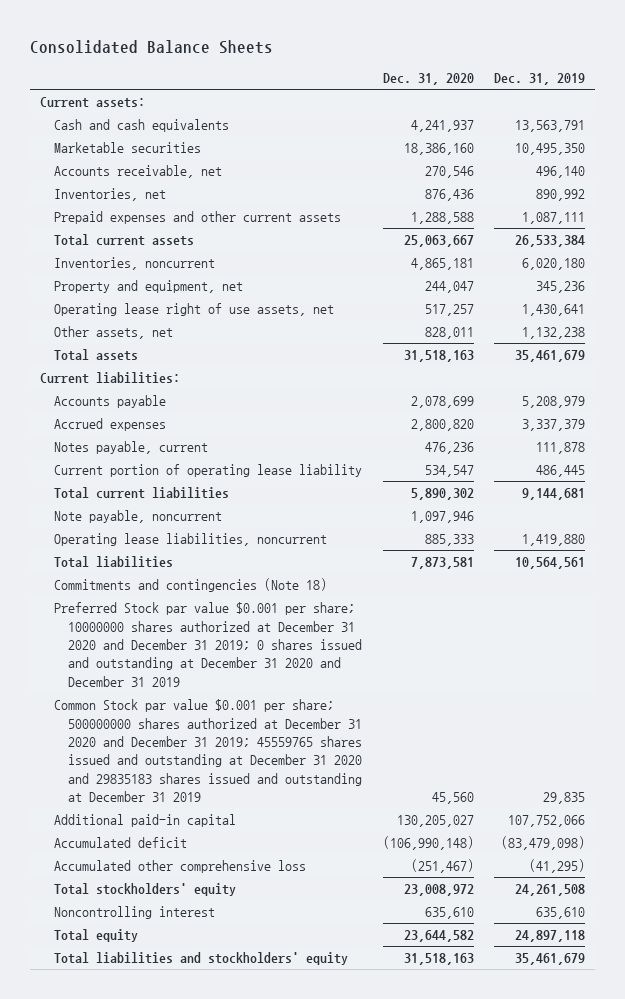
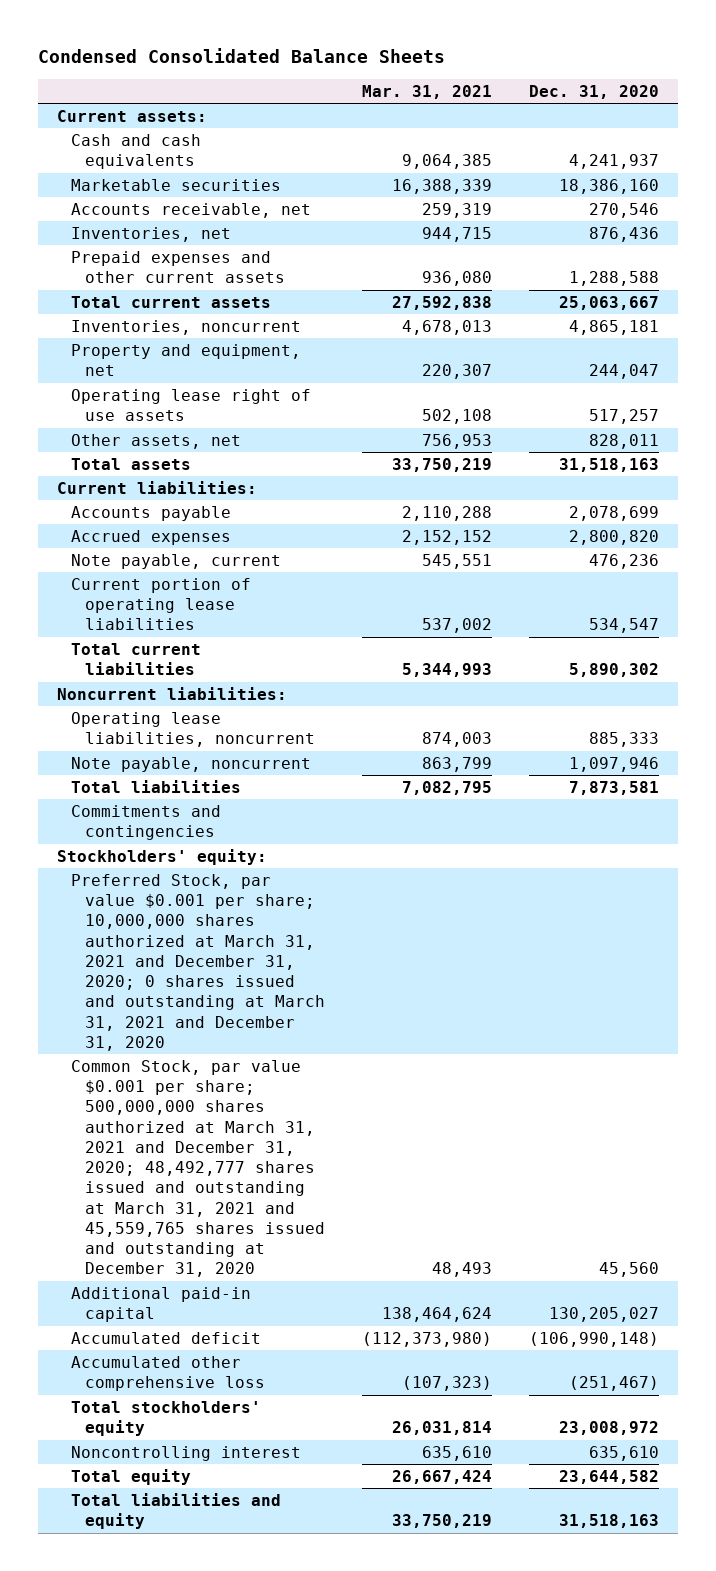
- Consolidated Balance Sheets
+ Condensed Consolidated Balance Sheets
- | Dec. 31, 2020 | Dec. 31, 2019
+ | Mar. 31, 2021 | Dec. 31, 2020
- Operating lease right of use assets, net | 517,257 | 1,430,641
+ Operating lease right of use assets | 502,108 | 517,257
- Notes payable, current | 476,236 | 111,878
- Current portion of operating lease liability | 534,547 | 486,445
+ Note payable, current | 545,551 | 476,236
+ Current portion of operating lease liabilities | 537,002 | 534,547
+ Noncurrent liabilities:
moved down: Note payable, noncurrent | 863,799 | 1,097,946
- Commitments and contingencies (Note 18)
- Preferred Stock par value $0.001 per share; 10000000 shares authorized at December 31 2020 and December 31 2019; 0 shares issued and outstanding at December 31 2020 and December 31 2019
- Common Stock par value $0.001 per share; 500000000 shares authorized at December 31 2020 and December 31 2019; 45559765 shares issued and outstanding at December 31 2020 and 29835183 shares issued and outstanding at December 31 2019 | 45,560 | 29,835
+ Commitments and contingencies
+ Stockholders' equity:
+ Preferred Stock, par value $0.001 per share; 10,000,000 shares authorized at March 31, 2021 and December 31, 2020; 0 shares issued and outstanding at March 31, 2021 and December 31, 2020
+ Common Stock, par value $0.001 per share; 500,000,000 shares authorized at March 31, 2021 and December 31, 2020; 48,492,777 shares issued and outstanding at March 31, 2021 and 45,559,765 shares issued and outstanding at December 31, 2020 | 48,493 | 45,560
- Total liabilities and stockholders' equity | 31,518,163 | 35,461,679
+ Total liabilities and equity | 33,750,219 | 31,518,163

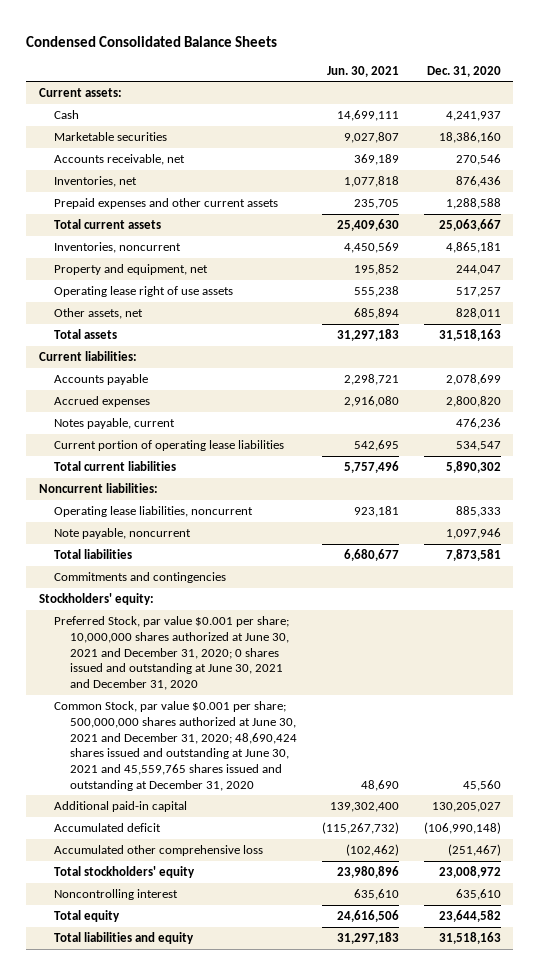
- | Mar. 31, 2021 | Dec. 31, 2020
+ | Jun. 30, 2021 | Dec. 31, 2020
- Cash and cash equivalents | 9,064,385 | 4,241,937
+ Cash | 14,699,111 | 4,241,937
- Note payable, current | 545,551 | 476,236
+ Notes payable, current | | 476,236
- Preferred Stock, par value $0.001 per share; 10,000,000 shares authorized at March 31, 2021 and December 31, 2020; 0 shares issued and outstanding at March 31, 2021 and December 31, 2020
- Common Stock, par value $0.001 per share; 500,000,000 shares authorized at March 31, 2021 and December 31, 2020; 48,492,777 shares issued and outstanding at March 31, 2021 and 45,559,765 shares issued and outstanding at December 31, 2020 | 48,493 | 45,560
+ Preferred Stock, par value $0.001 per share; 10,000,000 shares authorized at June 30, 2021 and December 31, 2020; 0 shares issued and outstanding at June 30, 2021 and December 31, 2020
+ Common Stock, par value $0.001 per share; 500,000,000 shares authorized at June 30, 2021 and December 31, 2020; 48,690,424 shares issued and outstanding at June 30, 2021 and 45,559,765 shares issued and outstanding at December 31, 2020 | 48,690 | 45,560

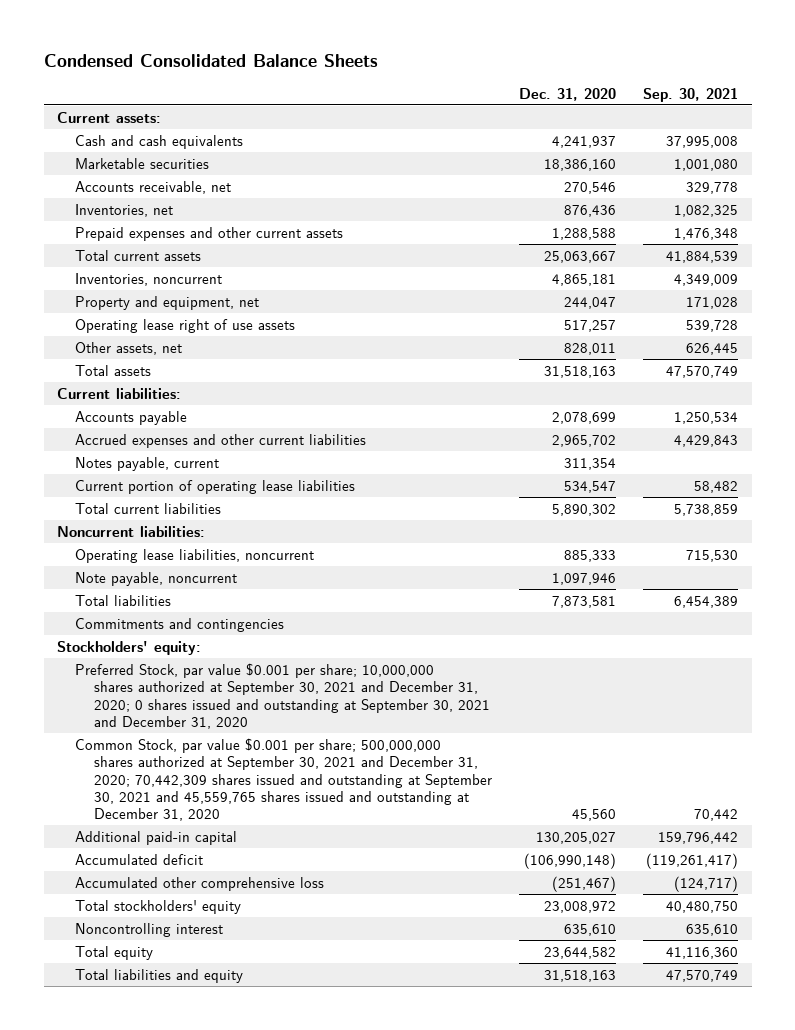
- | Jun. 30, 2021 | Dec. 31, 2020
+ | Dec. 31, 2020 | Sep. 30, 2021
- Cash | 14,699,111 | 4,241,937
+ Cash and cash equivalents | 4,241,937 | 37,995,008
- Accrued expenses | 2,916,080 | 2,800,820
- Notes payable, current | | 476,236
+ Accrued expenses and other current liabilities | 2,965,702 | 4,429,843
+ Notes payable, current | 311,354 |
- Preferred Stock, par value $0.001 per share; 10,000,000 shares authorized at June 30, 2021 and December 31, 2020; 0 shares issued and outstanding at June 30, 2021 and December 31, 2020
- Common Stock, par value $0.001 per share; 500,000,000 shares authorized at June 30, 2021 and December 31, 2020; 48,690,424 shares issued and outstanding at June 30, 2021 and 45,559,765 shares issued and outstanding at December 31, 2020 | 48,690 | 45,560
+ Preferred Stock, par value $0.001 per share; 10,000,000 shares authorized at September 30, 2021 and December 31, 2020; 0 shares issued and outstanding at September 30, 2021 and December 31, 2020
+ Common Stock, par value $0.001 per share; 500,000,000 shares authorized at September 30, 2021 and December 31, 2020; 70,442,309 shares issued and outstanding at September 30, 2021 and 45,559,765 shares issued and outstanding at December 31, 2020 | 45,560 | 70,442

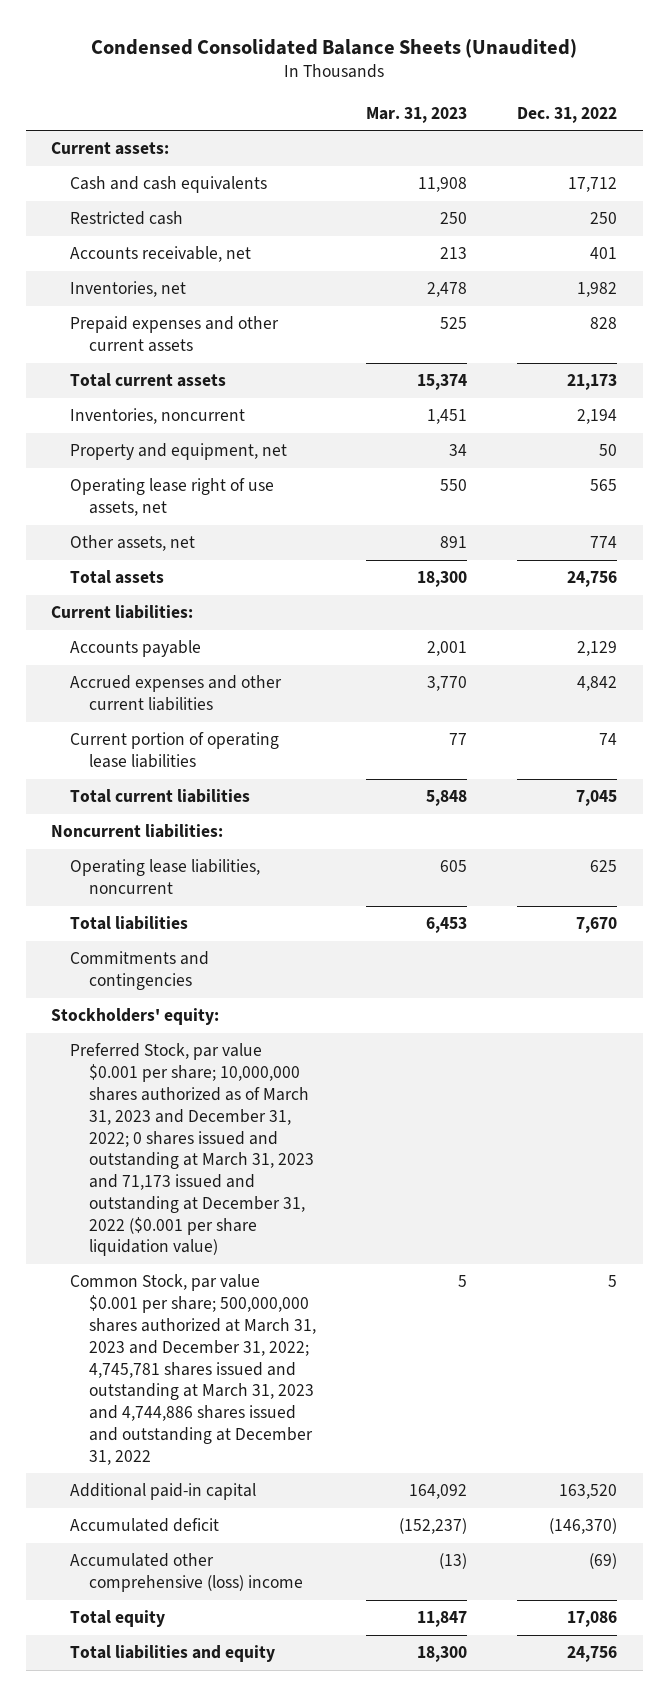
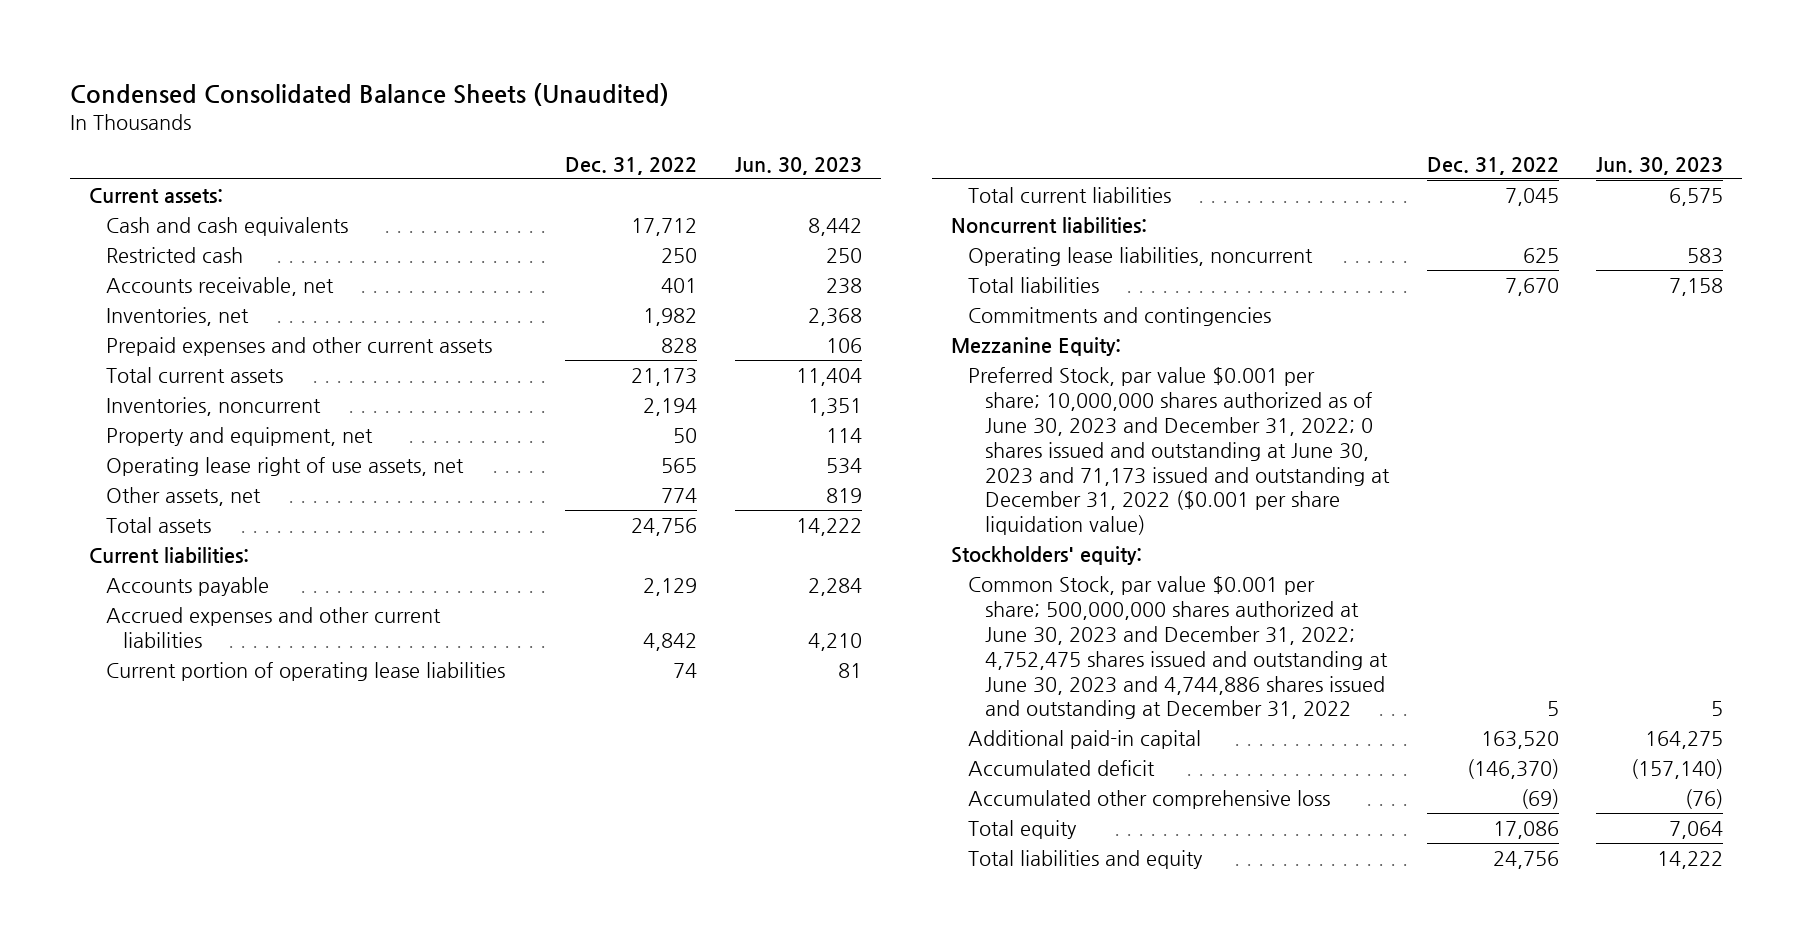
- | Mar. 31, 2023 | Dec. 31, 2022
+ | Dec. 31, 2022 | Jun. 30, 2023
+ Mezzanine Equity:
+ Preferred Stock, par value $0.001 per share; 10,000,000 shares authorized as of June 30, 2023 and December 31, 2022; 0 shares issued and outstanding at June 30, 2023 and 71,173 issued and outstanding at December 31, 2022 ($0.001 per share liquidation value)
- Preferred Stock, par value $0.001 per share; 10,000,000 shares authorized as of March 31, 2023 and December 31, 2022; 0 shares issued and outstanding at March 31, 2023 and 71,173 issued and outstanding at December 31, 2022 ($0.001 per share liquidation value)
- Common Stock, par value $0.001 per share; 500,000,000 shares authorized at March 31, 2023 and December 31, 2022; 4,745,781 shares issued and outstanding at March 31, 2023 and 4,744,886 shares issued and outstanding at December 31, 2022 | 5 | 5
+ Common Stock, par value $0.001 per share; 500,000,000 shares authorized at June 30, 2023 and December 31, 2022; 4,752,475 shares issued and outstanding at June 30, 2023 and 4,744,886 shares issued and outstanding at December 31, 2022 | 5 | 5
- Accumulated other comprehensive (loss) income | (13) | (69)
+ Accumulated other comprehensive loss | (69) | (76)

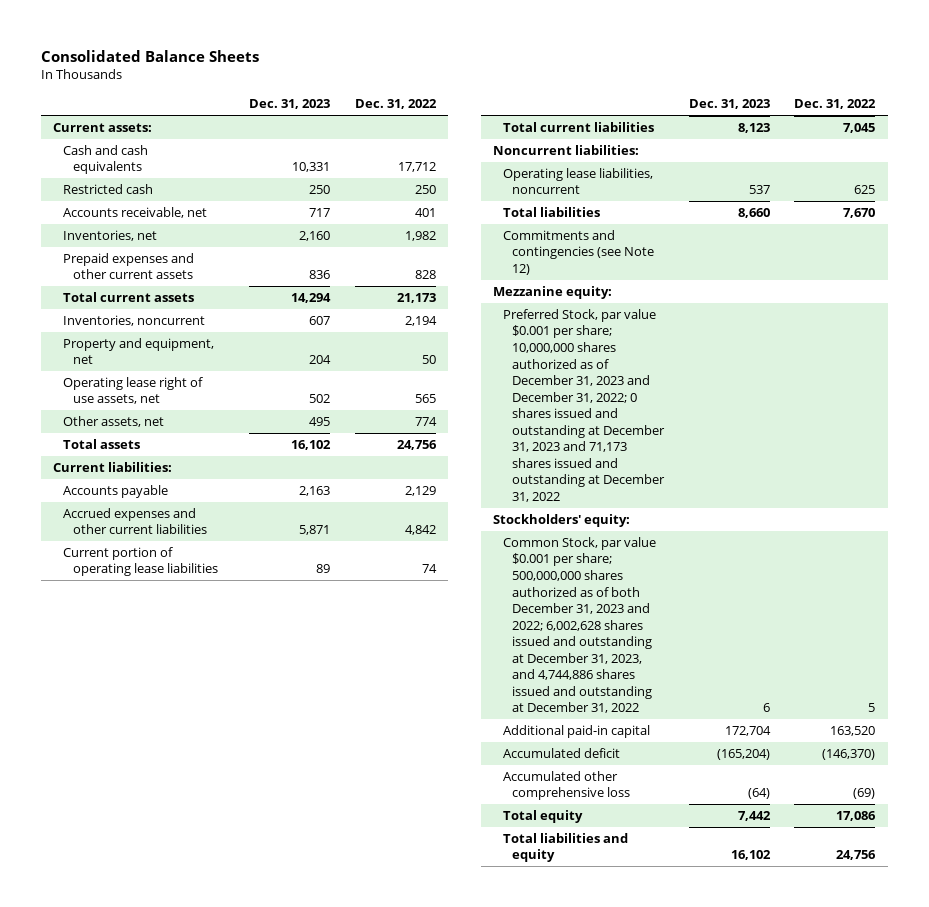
- Condensed Consolidated Balance Sheets (Unaudited)
+ Consolidated Balance Sheets
- | Dec. 31, 2022 | Jun. 30, 2023
+ | Dec. 31, 2023 | Dec. 31, 2022
- Commitments and contingencies
- Mezzanine Equity:
- Preferred Stock, par value $0.001 per share; 10,000,000 shares authorized as of June 30, 2023 and December 31, 2022; 0 shares issued and outstanding at June 30, 2023 and 71,173 issued and outstanding at December 31, 2022 ($0.001 per share liquidation value)
+ Commitments and contingencies (see Note 12)
+ Mezzanine equity:
+ Preferred Stock, par value $0.001 per share; 10,000,000 shares authorized as of December 31, 2023 and December 31, 2022; 0 shares issued and outstanding at December 31, 2023 and 71,173 shares issued and outstanding at December 31, 2022
- Common Stock, par value $0.001 per share; 500,000,000 shares authorized at June 30, 2023 and December 31, 2022; 4,752,475 shares issued and outstanding at June 30, 2023 and 4,744,886 shares issued and outstanding at December 31, 2022 | 5 | 5
+ Common Stock, par value $0.001 per share; 500,000,000 shares authorized as of both December 31, 2023 and 2022; 6,002,628 shares issued and outstanding at December 31, 2023, and 4,744,886 shares issued and outstanding at December 31, 2022 | 6 | 5

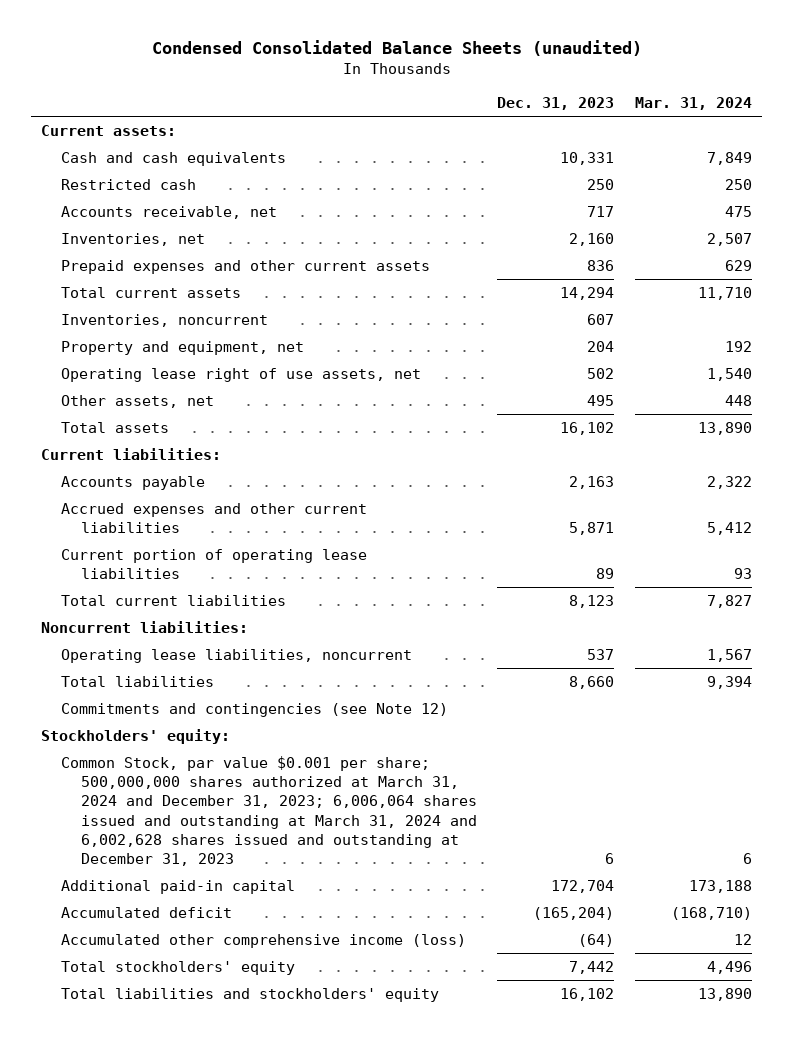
- Consolidated Balance Sheets
+ Condensed Consolidated Balance Sheets (unaudited)
- | Dec. 31, 2023 | Dec. 31, 2022
+ | Dec. 31, 2023 | Mar. 31, 2024
- Mezzanine equity:
- Preferred Stock, par value $0.001 per share; 10,000,000 shares authorized as of December 31, 2023 and December 31, 2022; 0 shares issued and outstanding at December 31, 2023 and 71,173 shares issued and outstanding at December 31, 2022
- Common Stock, par value $0.001 per share; 500,000,000 shares authorized as of both December 31, 2023 and 2022; 6,002,628 shares issued and outstanding at December 31, 2023, and 4,744,886 shares issued and outstanding at December 31, 2022 | 6 | 5
+ Common Stock, par value $0.001 per share; 500,000,000 shares authorized at March 31, 2024 and December 31, 2023; 6,006,064 shares issued and outstanding at March 31, 2024 and 6,002,628 shares issued and outstanding at December 31, 2023 | 6 | 6
- Accumulated other comprehensive loss | (64) | (69)
- Total equity | 7,442 | 17,086
- Total liabilities and equity | 16,102 | 24,756
+ Accumulated other comprehensive income (loss) | (64) | 12
+ Total stockholders' equity | 7,442 | 4,496
+ Total liabilities and stockholders' equity | 16,102 | 13,890

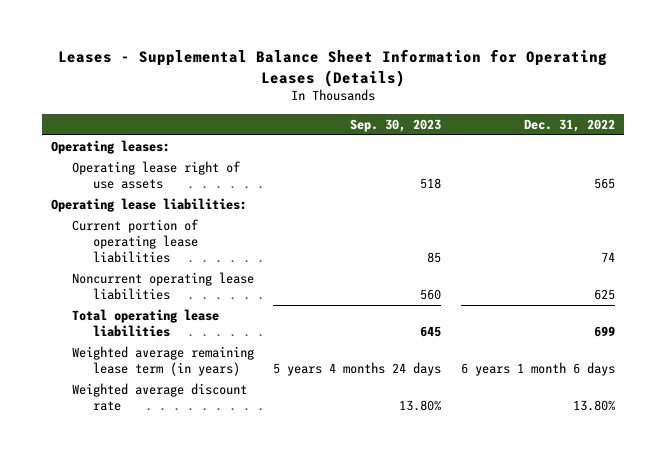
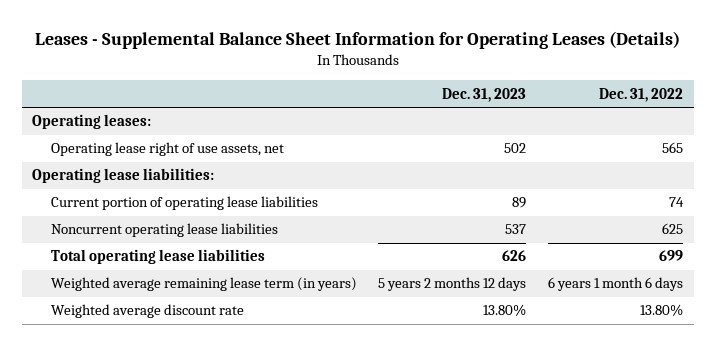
- | Sep. 30, 2023 | Dec. 31, 2022
+ | Dec. 31, 2023 | Dec. 31, 2022
- Operating lease right of use assets | 518 | 565
+ Operating lease right of use assets, net | 502 | 565

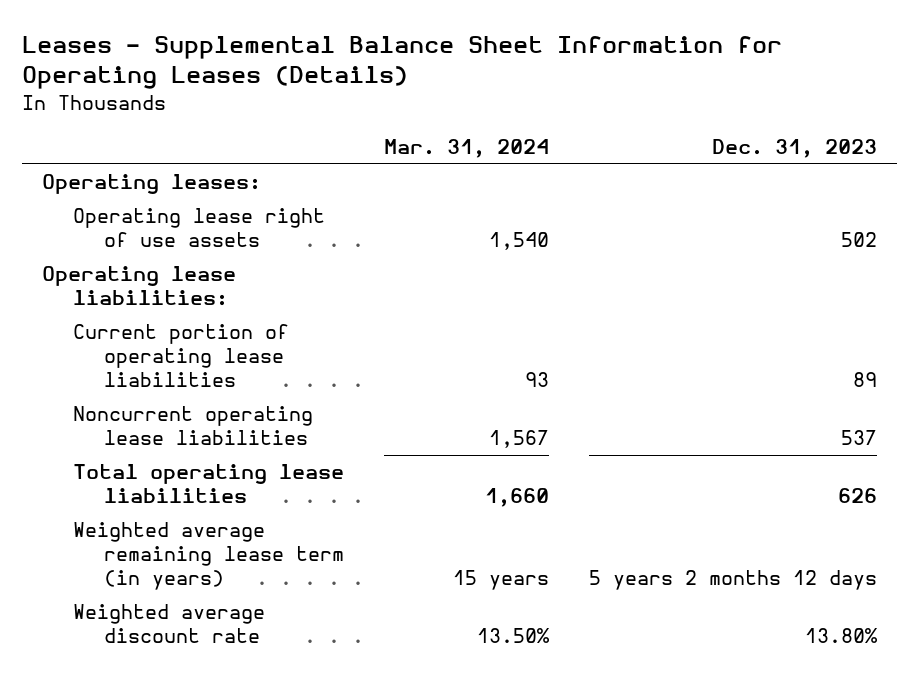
- | Dec. 31, 2023 | Dec. 31, 2022
+ | Mar. 31, 2024 | Dec. 31, 2023
- Operating lease right of use assets, net | 502 | 565
+ Operating lease right of use assets | 1,540 | 502

